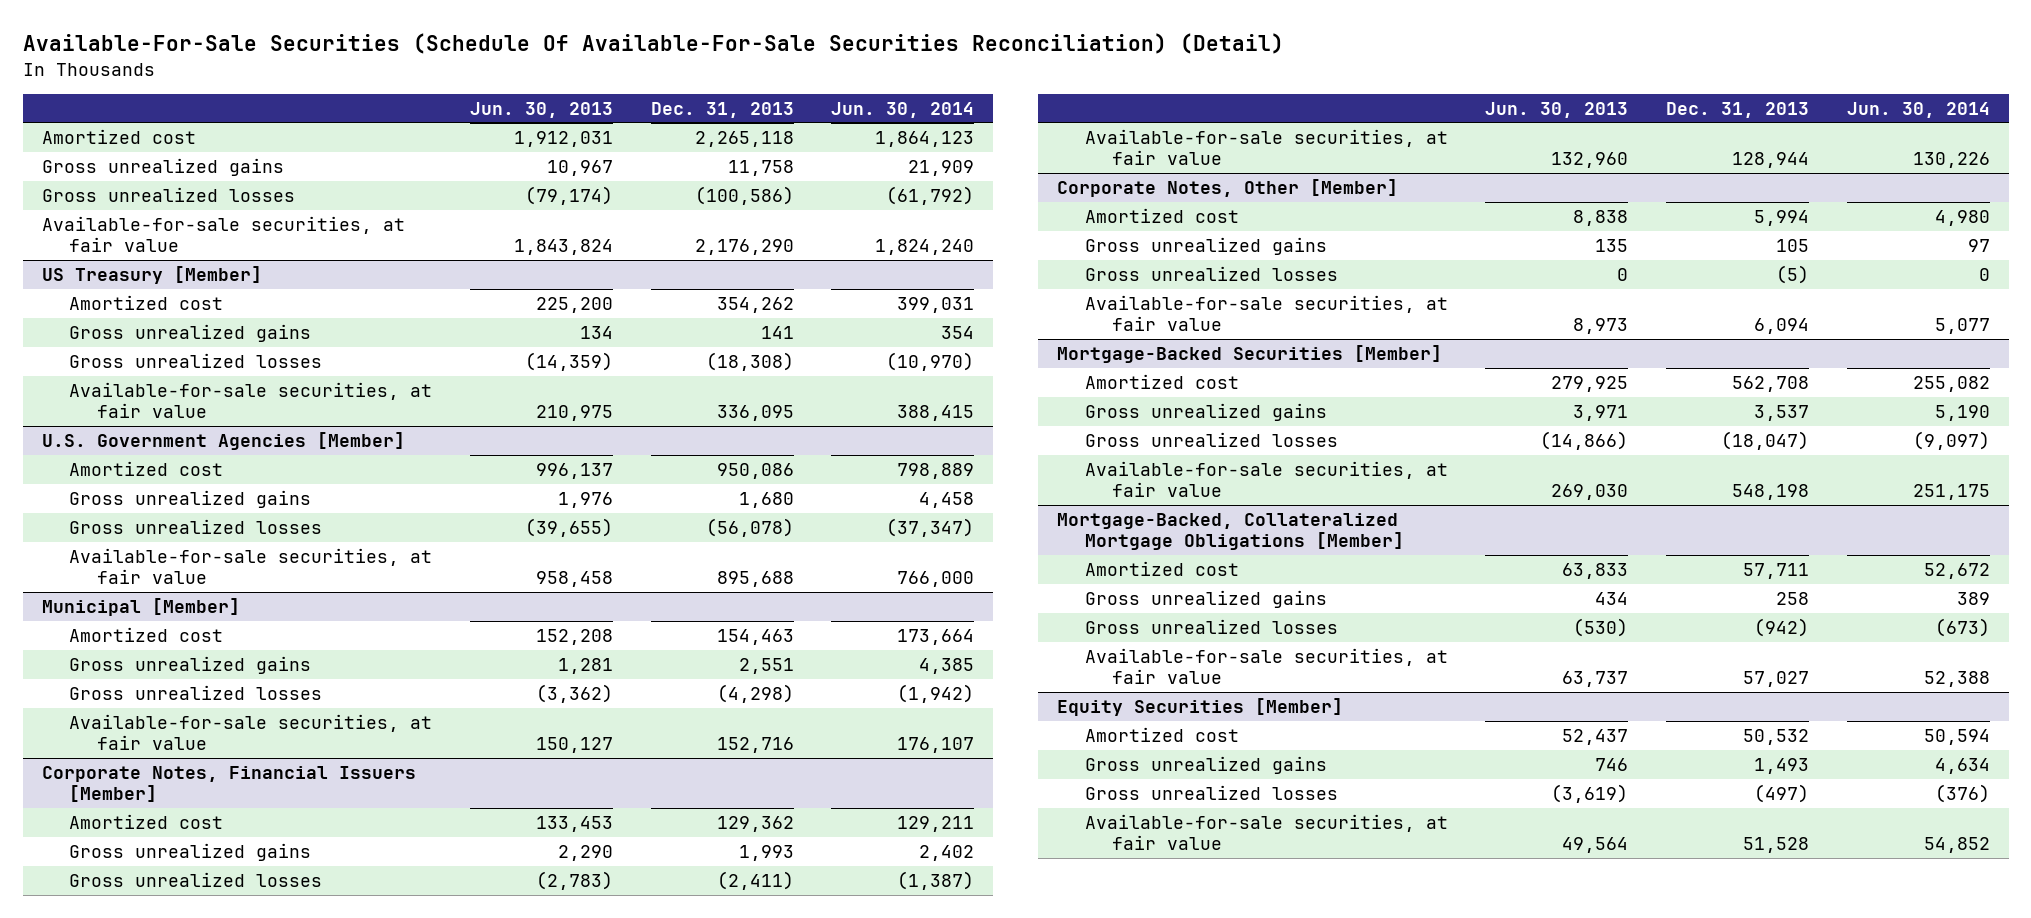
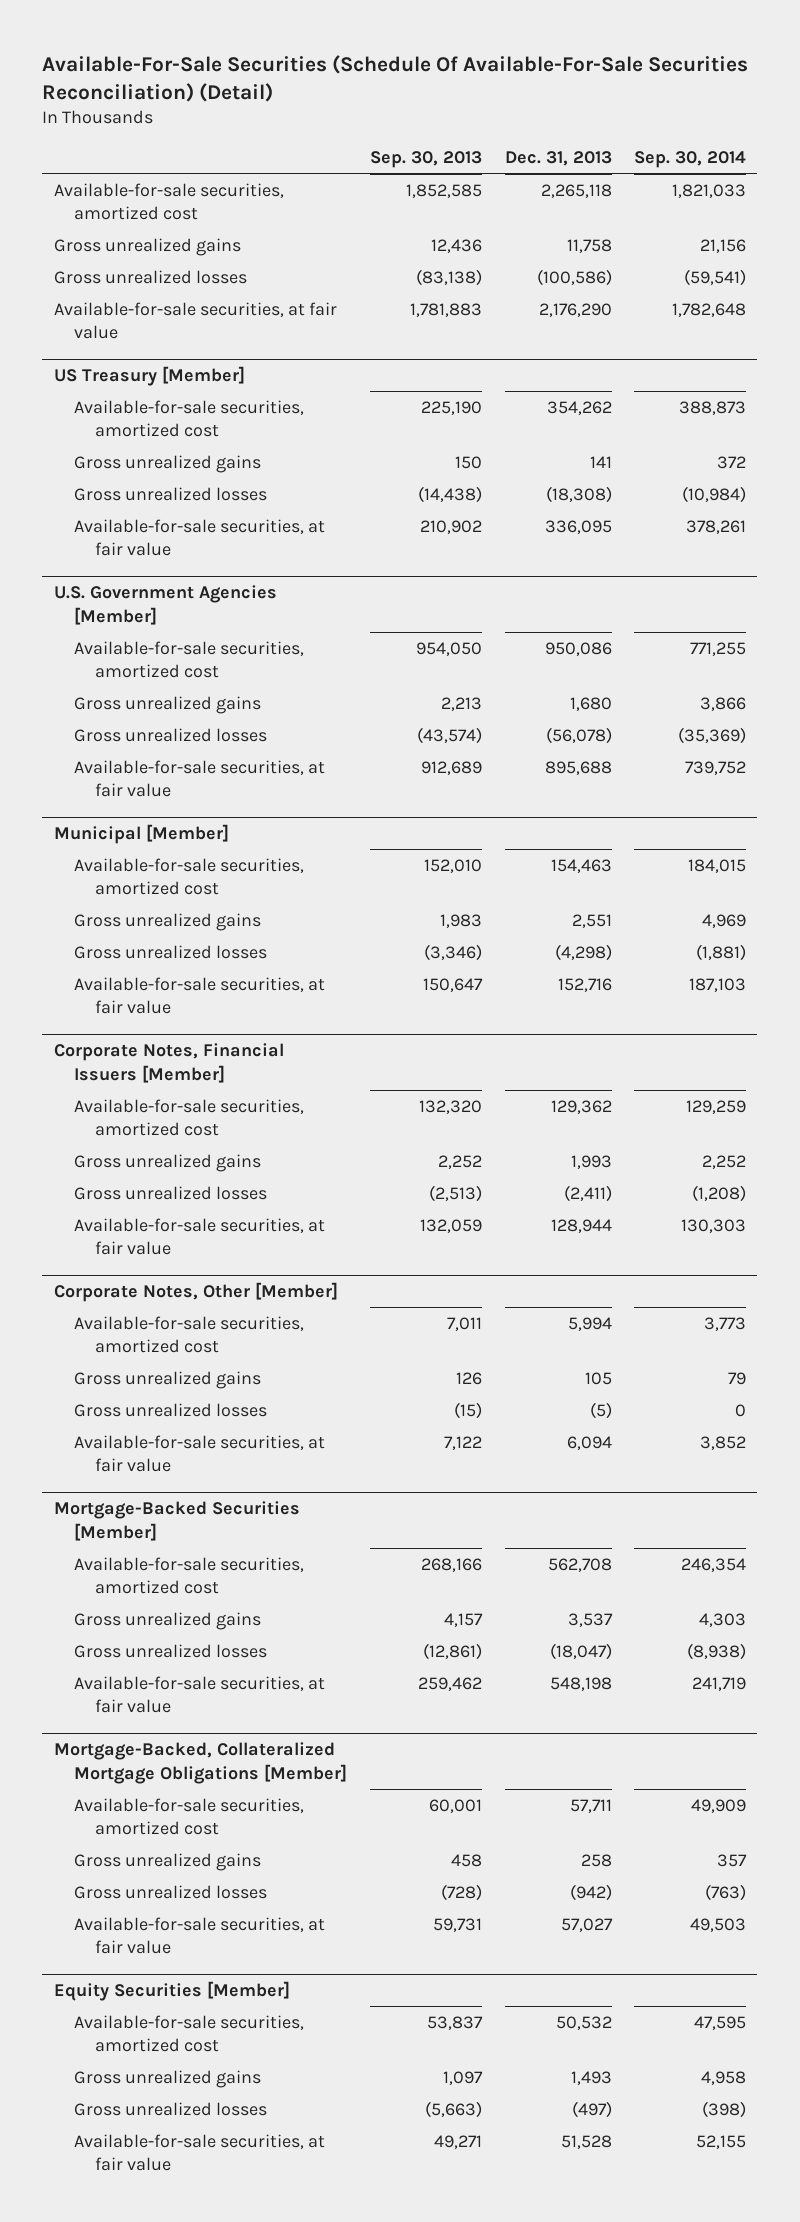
- | Jun. 30, 2013 | Dec. 31, 2013 | Jun. 30, 2014
+ | Sep. 30, 2013 | Dec. 31, 2013 | Sep. 30, 2014
- Amortized cost | 1,912,031 | 2,265,118 | 1,864,123
+ Available-for-sale securities, amortized cost | 1,852,585 | 2,265,118 | 1,821,033
@ US Treasury [Member]
- Amortized cost | 225,200 | 354,262 | 399,031
+ Available-for-sale securities, amortized cost | 225,190 | 354,262 | 388,873
@ U.S. Government Agencies [Member]
- Amortized cost | 996,137 | 950,086 | 798,889
+ Available-for-sale securities, amortized cost | 954,050 | 950,086 | 771,255
@ Municipal [Member]
- Amortized cost | 152,208 | 154,463 | 173,664
+ Available-for-sale securities, amortized cost | 152,010 | 154,463 | 184,015
@ Corporate Notes, Financial Issuers [Member]
- Amortized cost | 133,453 | 129,362 | 129,211
+ Available-for-sale securities, amortized cost | 132,320 | 129,362 | 129,259
@ Corporate Notes, Other [Member]
- Amortized cost | 8,838 | 5,994 | 4,980
+ Available-for-sale securities, amortized cost | 7,011 | 5,994 | 3,773
@ Mortgage-Backed Securities [Member]
- Amortized cost | 279,925 | 562,708 | 255,082
+ Available-for-sale securities, amortized cost | 268,166 | 562,708 | 246,354
@ Mortgage-Backed, Collateralized Mortgage Obligations [Member]
- Amortized cost | 63,833 | 57,711 | 52,672
+ Available-for-sale securities, amortized cost | 60,001 | 57,711 | 49,909
@ Equity Securities [Member]
- Amortized cost | 52,437 | 50,532 | 50,594
+ Available-for-sale securities, amortized cost | 53,837 | 50,532 | 47,595

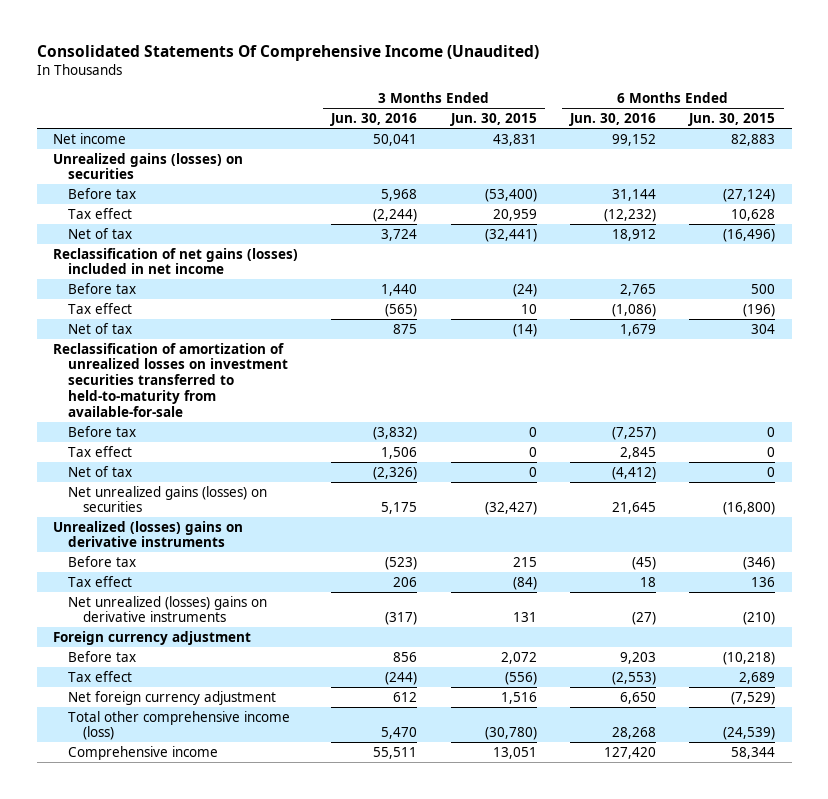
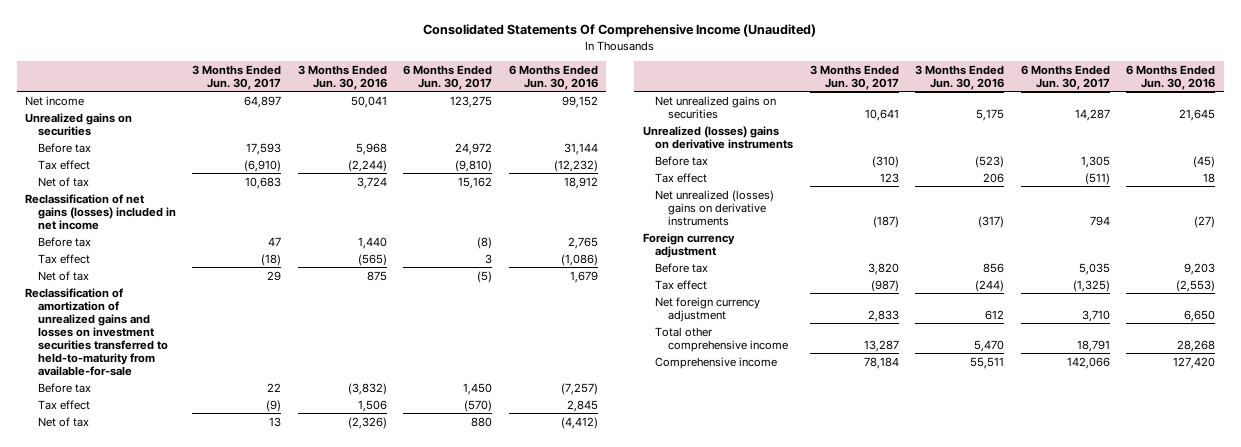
- | 3 Months Ended Jun. 30, 2016 | 3 Months Ended Jun. 30, 2015 | 6 Months Ended Jun. 30, 2016 | 6 Months Ended Jun. 30, 2015
+ | 3 Months Ended Jun. 30, 2017 | 3 Months Ended Jun. 30, 2016 | 6 Months Ended Jun. 30, 2017 | 6 Months Ended Jun. 30, 2016
- Unrealized gains (losses) on securities
+ Unrealized gains on securities
- Reclassification of amortization of unrealized losses on investment securities transferred to held-to-maturity from available-for-sale
+ Reclassification of amortization of unrealized gains and losses on investment securities transferred to held-to-maturity from available-for-sale
- Net unrealized gains (losses) on securities | 5,175 | (32,427) | 21,645 | (16,800)
+ Net unrealized gains on securities | 10,641 | 5,175 | 14,287 | 21,645
- Total other comprehensive income (loss) | 5,470 | (30,780) | 28,268 | (24,539)
+ Total other comprehensive income | 13,287 | 5,470 | 18,791 | 28,268

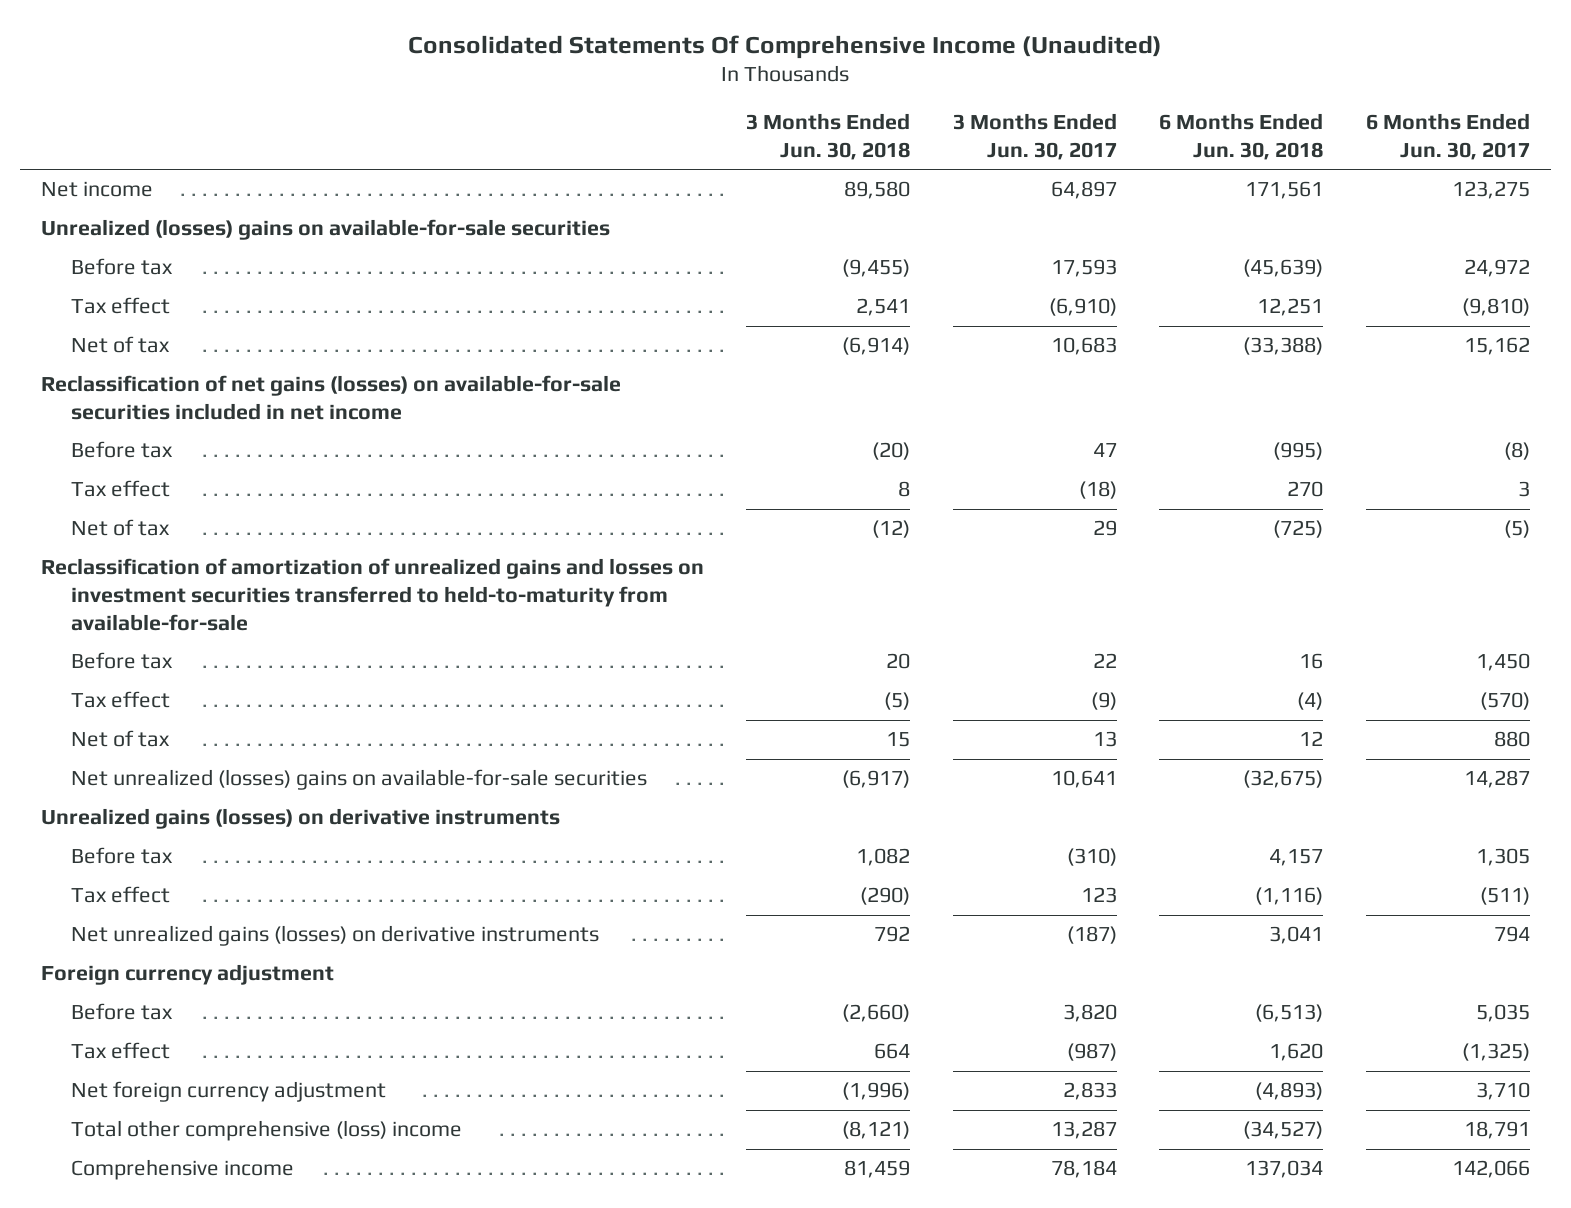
- | 3 Months Ended Jun. 30, 2017 | 3 Months Ended Jun. 30, 2016 | 6 Months Ended Jun. 30, 2017 | 6 Months Ended Jun. 30, 2016
+ | 3 Months Ended Jun. 30, 2018 | 3 Months Ended Jun. 30, 2017 | 6 Months Ended Jun. 30, 2018 | 6 Months Ended Jun. 30, 2017
- Unrealized gains on securities
+ Unrealized (losses) gains on available-for-sale securities
- Reclassification of net gains (losses) included in net income
+ Reclassification of net gains (losses) on available-for-sale securities included in net income
- Net unrealized gains on securities | 10,641 | 5,175 | 14,287 | 21,645
- Unrealized (losses) gains on derivative instruments
+ Net unrealized (losses) gains on available-for-sale securities | (6,917) | 10,641 | (32,675) | 14,287
+ Unrealized gains (losses) on derivative instruments
- Net unrealized (losses) gains on derivative instruments | (187) | (317) | 794 | (27)
+ Net unrealized gains (losses) on derivative instruments | 792 | (187) | 3,041 | 794
- Total other comprehensive income | 13,287 | 5,470 | 18,791 | 28,268
+ Total other comprehensive (loss) income | (8,121) | 13,287 | (34,527) | 18,791

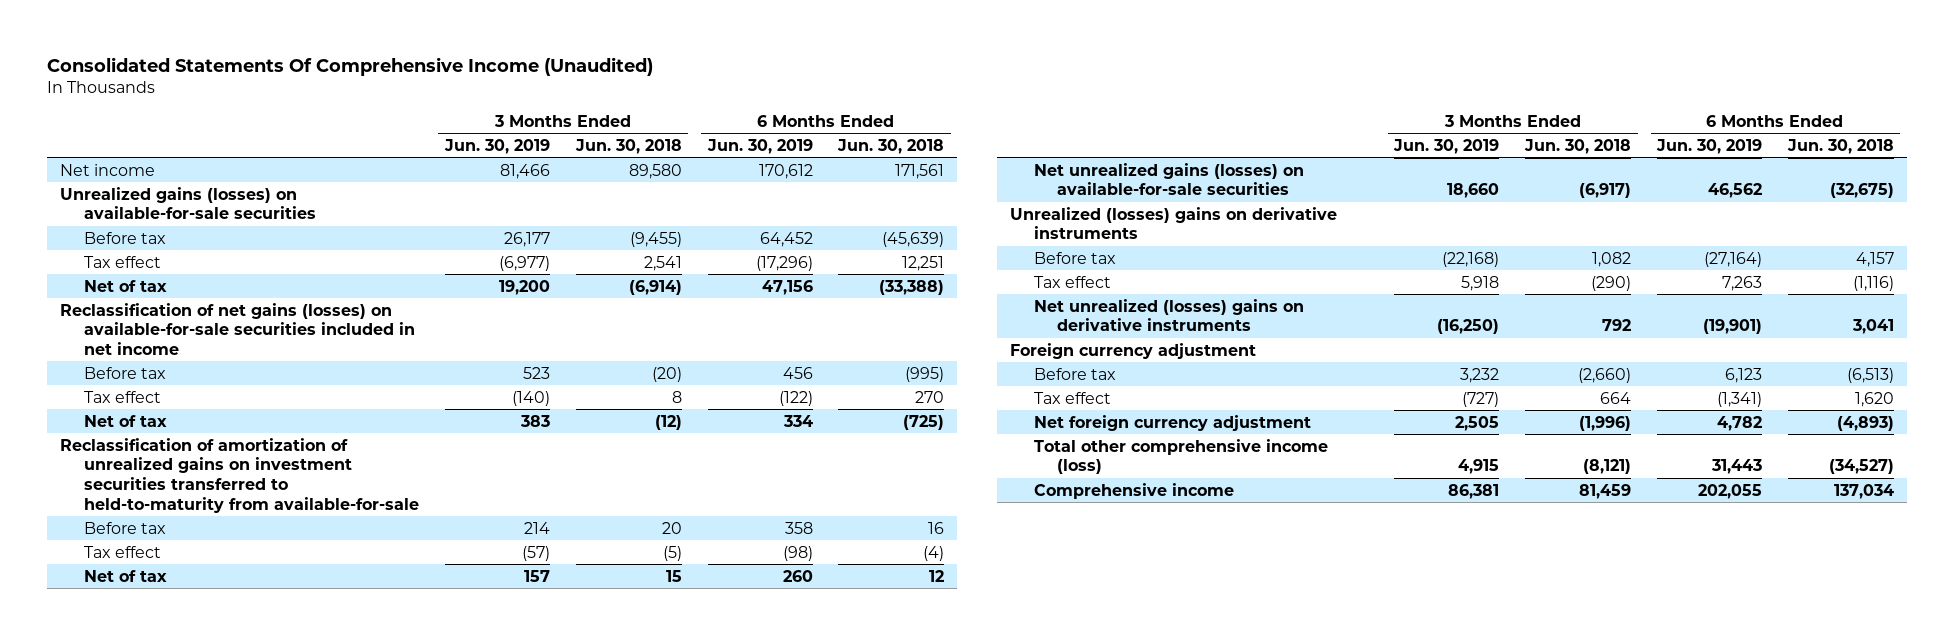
- | 3 Months Ended Jun. 30, 2018 | 3 Months Ended Jun. 30, 2017 | 6 Months Ended Jun. 30, 2018 | 6 Months Ended Jun. 30, 2017
+ | 3 Months Ended Jun. 30, 2019 | 3 Months Ended Jun. 30, 2018 | 6 Months Ended Jun. 30, 2019 | 6 Months Ended Jun. 30, 2018
- Unrealized (losses) gains on available-for-sale securities
+ Unrealized gains (losses) on available-for-sale securities
- Reclassification of amortization of unrealized gains and losses on investment securities transferred to held-to-maturity from available-for-sale
+ Reclassification of amortization of unrealized gains on investment securities transferred to held-to-maturity from available-for-sale
- Net unrealized (losses) gains on available-for-sale securities | (6,917) | 10,641 | (32,675) | 14,287
- Unrealized gains (losses) on derivative instruments
+ Net unrealized gains (losses) on available-for-sale securities | 18,660 | (6,917) | 46,562 | (32,675)
+ Unrealized (losses) gains on derivative instruments
- Net unrealized gains (losses) on derivative instruments | 792 | (187) | 3,041 | 794
+ Net unrealized (losses) gains on derivative instruments | (16,250) | 792 | (19,901) | 3,041
- Total other comprehensive (loss) income | (8,121) | 13,287 | (34,527) | 18,791
+ Total other comprehensive income (loss) | 4,915 | (8,121) | 31,443 | (34,527)

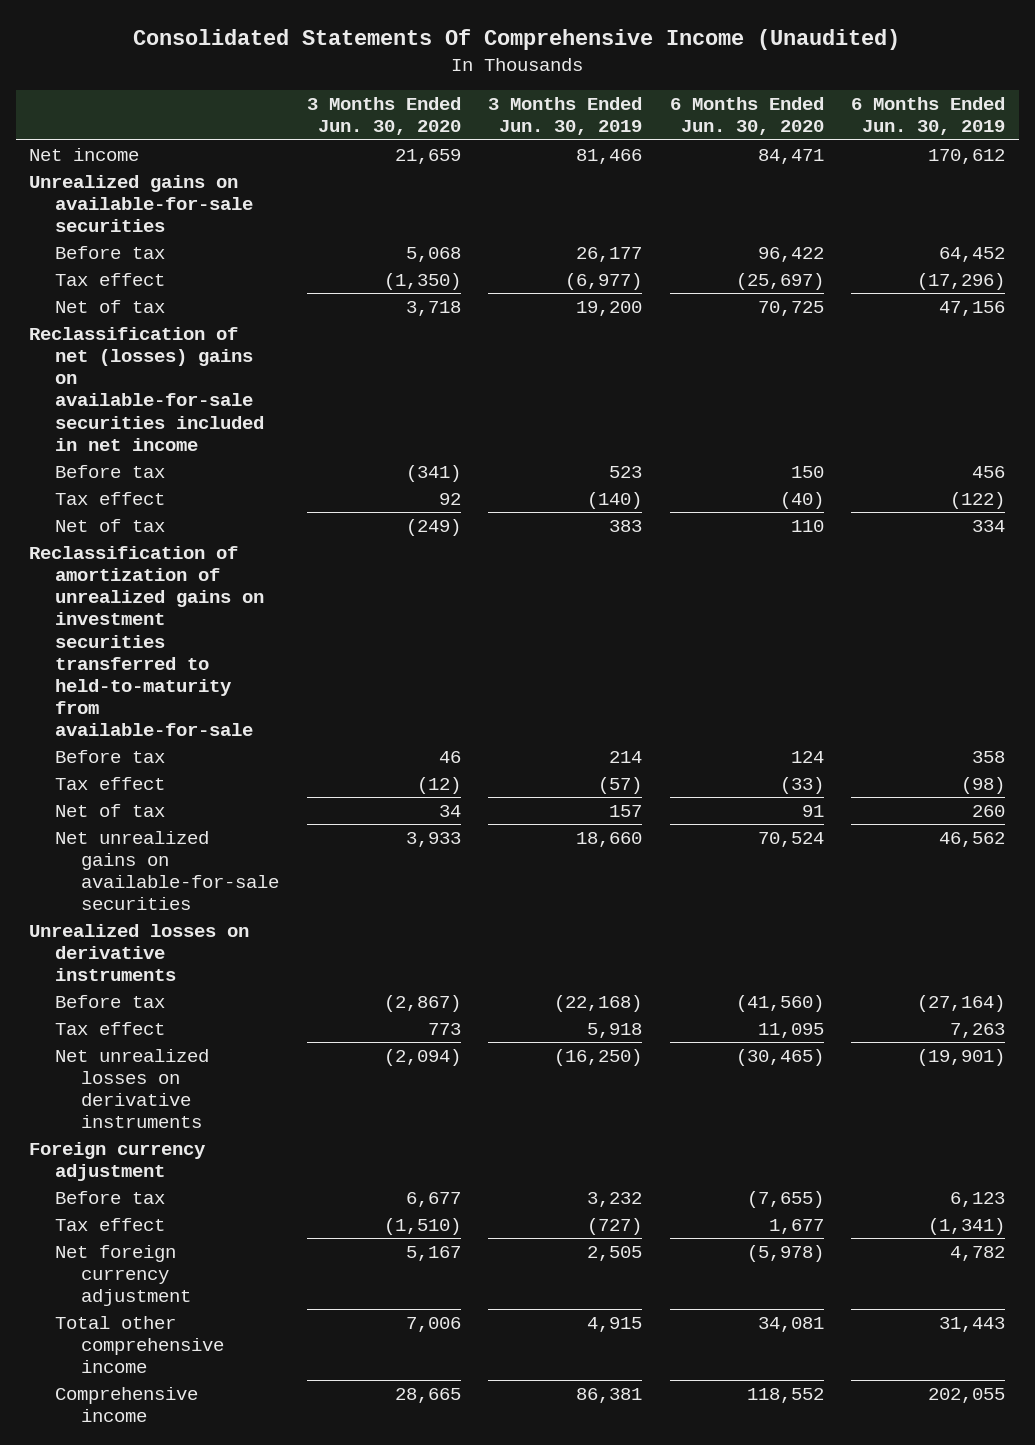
- | 3 Months Ended Jun. 30, 2019 | 3 Months Ended Jun. 30, 2018 | 6 Months Ended Jun. 30, 2019 | 6 Months Ended Jun. 30, 2018
+ | 3 Months Ended Jun. 30, 2020 | 3 Months Ended Jun. 30, 2019 | 6 Months Ended Jun. 30, 2020 | 6 Months Ended Jun. 30, 2019
- Unrealized gains (losses) on available-for-sale securities
+ Unrealized gains on available-for-sale securities
- Reclassification of net gains (losses) on available-for-sale securities included in net income
+ Reclassification of net (losses) gains on available-for-sale securities included in net income
- Net unrealized gains (losses) on available-for-sale securities | 18,660 | (6,917) | 46,562 | (32,675)
- Unrealized (losses) gains on derivative instruments
+ Net unrealized gains on available-for-sale securities | 3,933 | 18,660 | 70,524 | 46,562
+ Unrealized losses on derivative instruments
- Net unrealized (losses) gains on derivative instruments | (16,250) | 792 | (19,901) | 3,041
+ Net unrealized losses on derivative instruments | (2,094) | (16,250) | (30,465) | (19,901)
- Total other comprehensive income (loss) | 4,915 | (8,121) | 31,443 | (34,527)
+ Total other comprehensive income | 7,006 | 4,915 | 34,081 | 31,443

